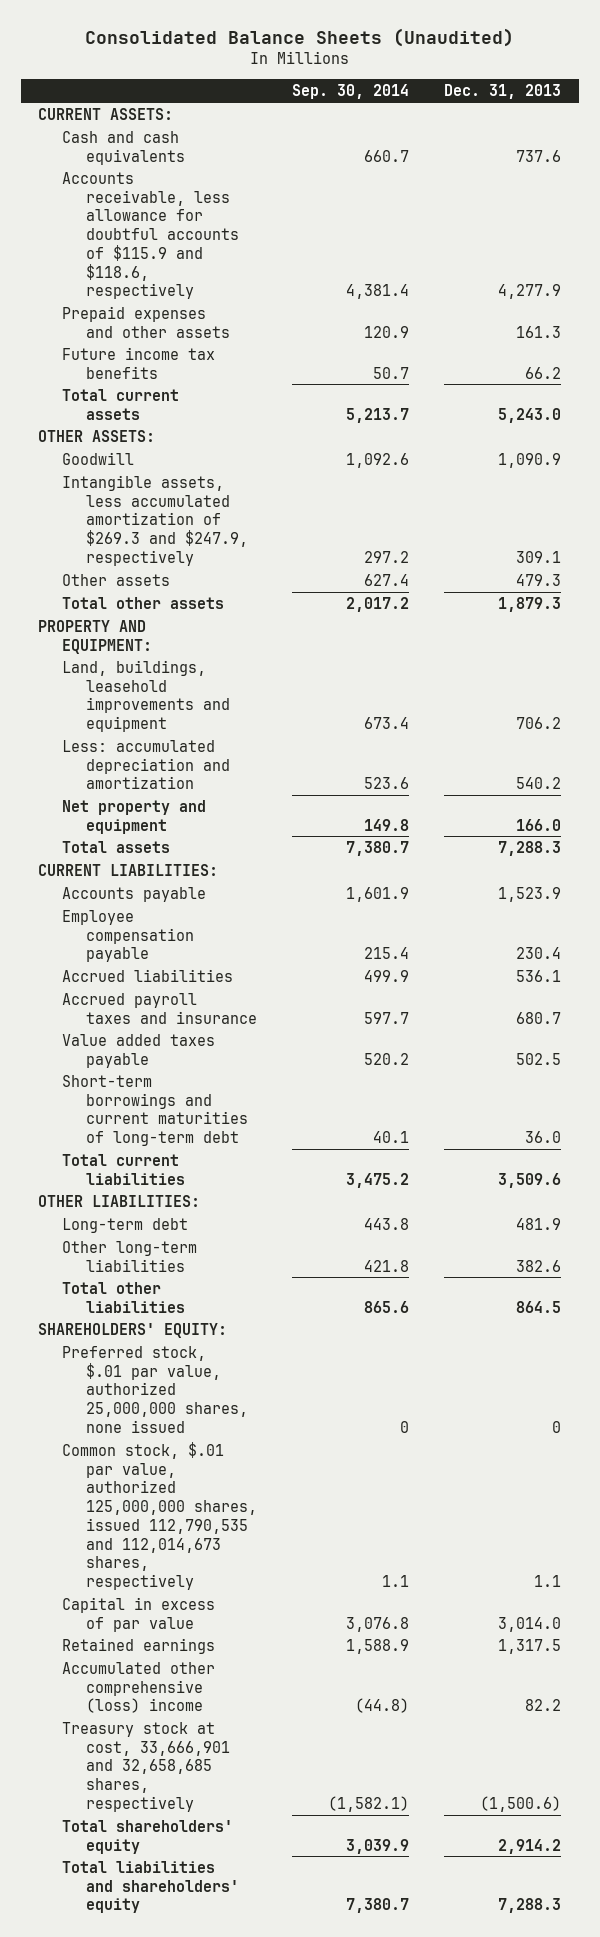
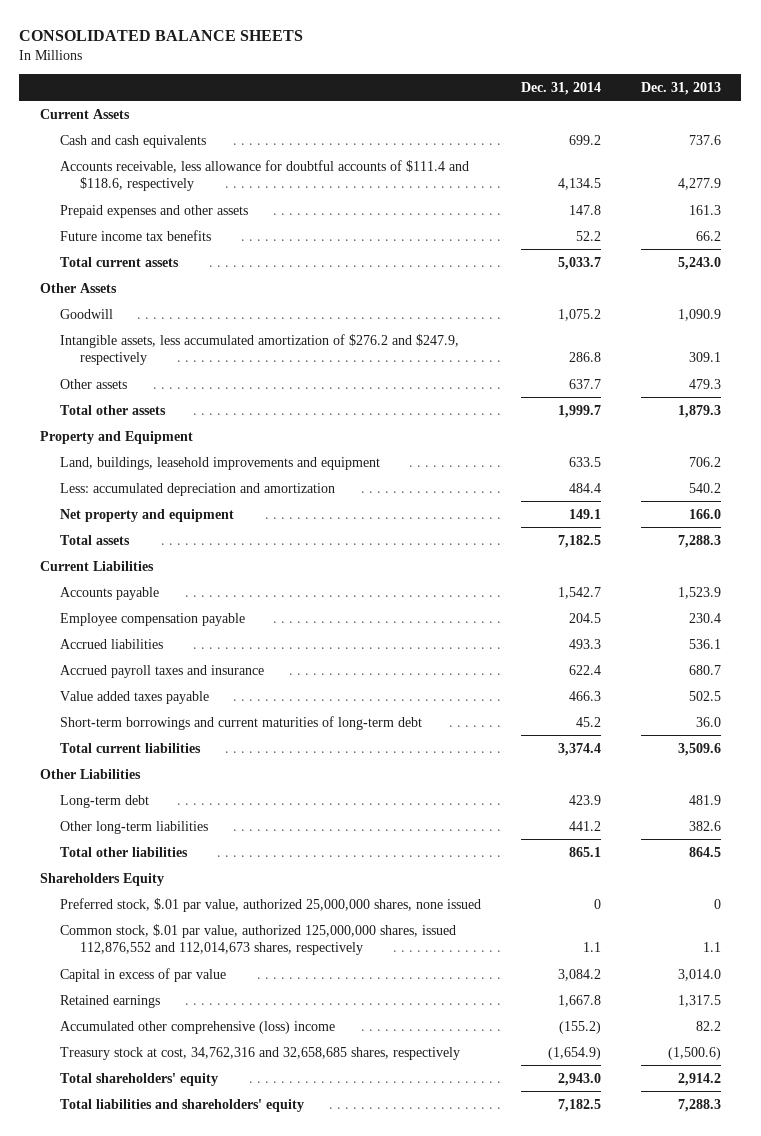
- Consolidated Balance Sheets (Unaudited)
+ CONSOLIDATED BALANCE SHEETS
- | Sep. 30, 2014 | Dec. 31, 2013
+ | Dec. 31, 2014 | Dec. 31, 2013
- CURRENT ASSETS:
+ Current Assets
- Accounts receivable, less allowance for doubtful accounts of $115.9 and $118.6, respectively | 4,381.4 | 4,277.9
+ Accounts receivable, less allowance for doubtful accounts of $111.4 and $118.6, respectively | 4,134.5 | 4,277.9
- OTHER ASSETS:
+ Other Assets
- Intangible assets, less accumulated amortization of $269.3 and $247.9, respectively | 297.2 | 309.1
+ Intangible assets, less accumulated amortization of $276.2 and $247.9, respectively | 286.8 | 309.1
- PROPERTY AND EQUIPMENT:
+ Property and Equipment
- CURRENT LIABILITIES:
+ Current Liabilities
- OTHER LIABILITIES:
+ Other Liabilities
- SHAREHOLDERS' EQUITY:
+ Shareholders Equity
- Common stock, $.01 par value, authorized 125,000,000 shares, issued 112,790,535 and 112,014,673 shares, respectively | 1.1 | 1.1
+ Common stock, $.01 par value, authorized 125,000,000 shares, issued 112,876,552 and 112,014,673 shares, respectively | 1.1 | 1.1
- Treasury stock at cost, 33,666,901 and 32,658,685 shares, respectively | (1,582.1) | (1,500.6)
+ Treasury stock at cost, 34,762,316 and 32,658,685 shares, respectively | (1,654.9) | (1,500.6)

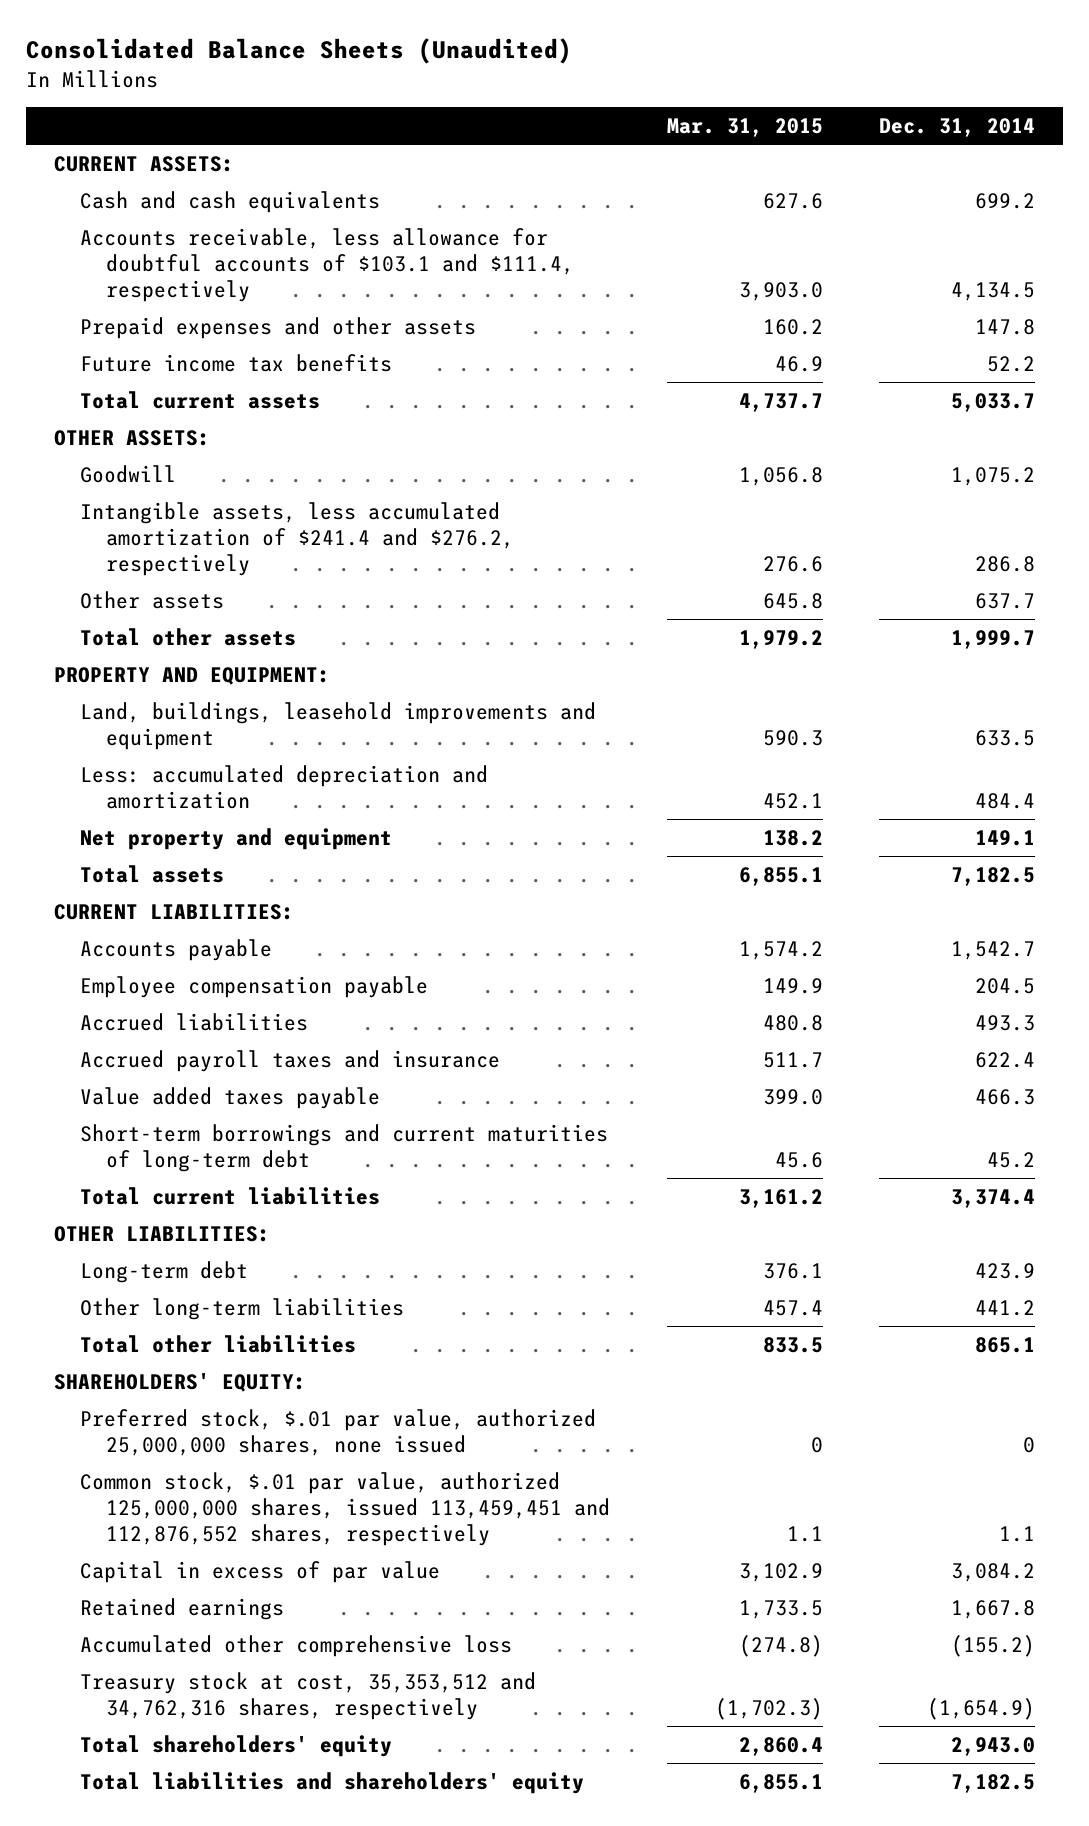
- CONSOLIDATED BALANCE SHEETS
+ Consolidated Balance Sheets (Unaudited)
- | Dec. 31, 2014 | Dec. 31, 2013
+ | Mar. 31, 2015 | Dec. 31, 2014
- Current Assets
+ CURRENT ASSETS:
- Accounts receivable, less allowance for doubtful accounts of $111.4 and $118.6, respectively | 4,134.5 | 4,277.9
+ Accounts receivable, less allowance for doubtful accounts of $103.1 and $111.4, respectively | 3,903.0 | 4,134.5
- Other Assets
+ OTHER ASSETS:
- Intangible assets, less accumulated amortization of $276.2 and $247.9, respectively | 286.8 | 309.1
+ Intangible assets, less accumulated amortization of $241.4 and $276.2, respectively | 276.6 | 286.8
- Property and Equipment
+ PROPERTY AND EQUIPMENT:
- Current Liabilities
+ CURRENT LIABILITIES:
- Other Liabilities
+ OTHER LIABILITIES:
- Shareholders Equity
+ SHAREHOLDERS' EQUITY:
- Common stock, $.01 par value, authorized 125,000,000 shares, issued 112,876,552 and 112,014,673 shares, respectively | 1.1 | 1.1
+ Common stock, $.01 par value, authorized 125,000,000 shares, issued 113,459,451 and 112,876,552 shares, respectively | 1.1 | 1.1
- Accumulated other comprehensive (loss) income | (155.2) | 82.2
- Treasury stock at cost, 34,762,316 and 32,658,685 shares, respectively | (1,654.9) | (1,500.6)
+ Accumulated other comprehensive loss | (274.8) | (155.2)
+ Treasury stock at cost, 35,353,512 and 34,762,316 shares, respectively | (1,702.3) | (1,654.9)

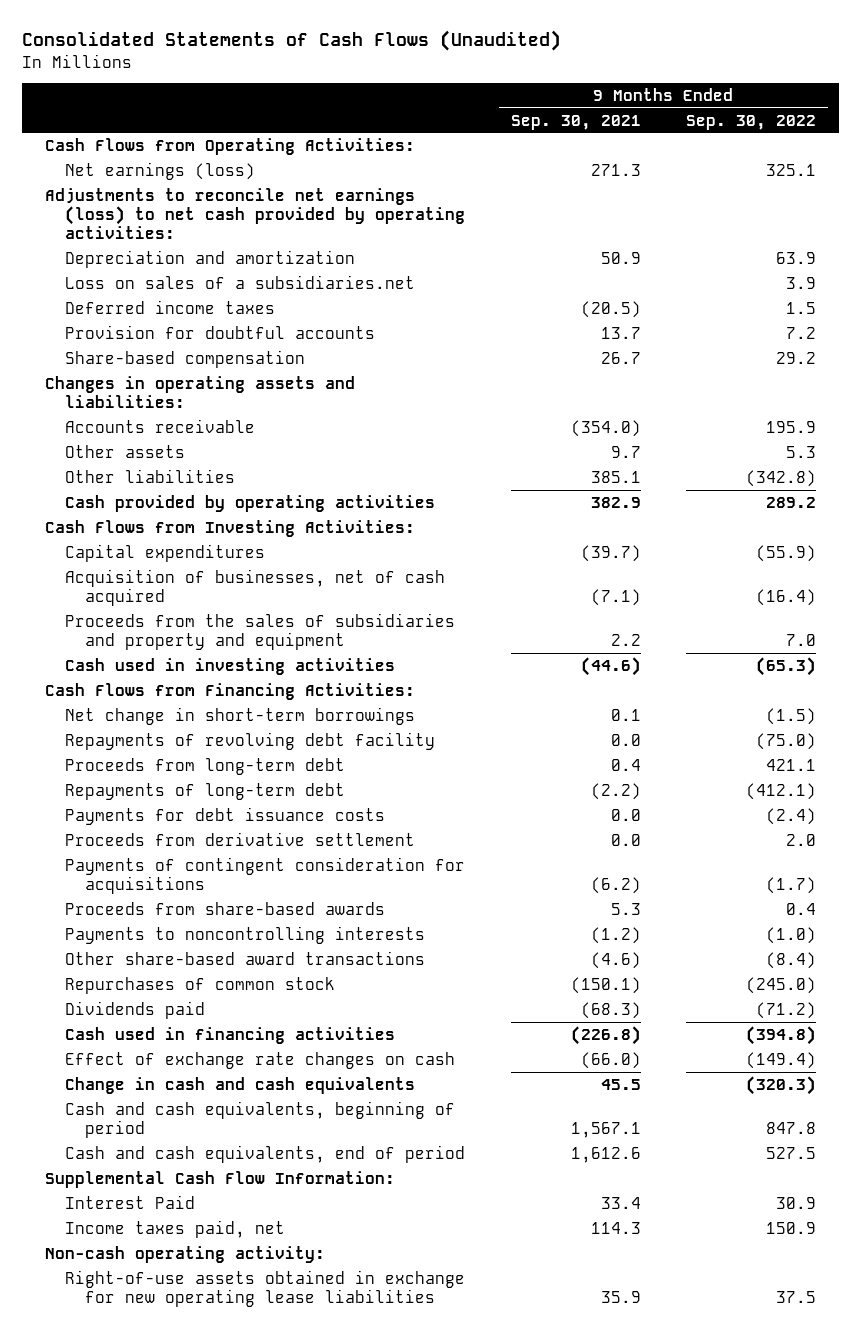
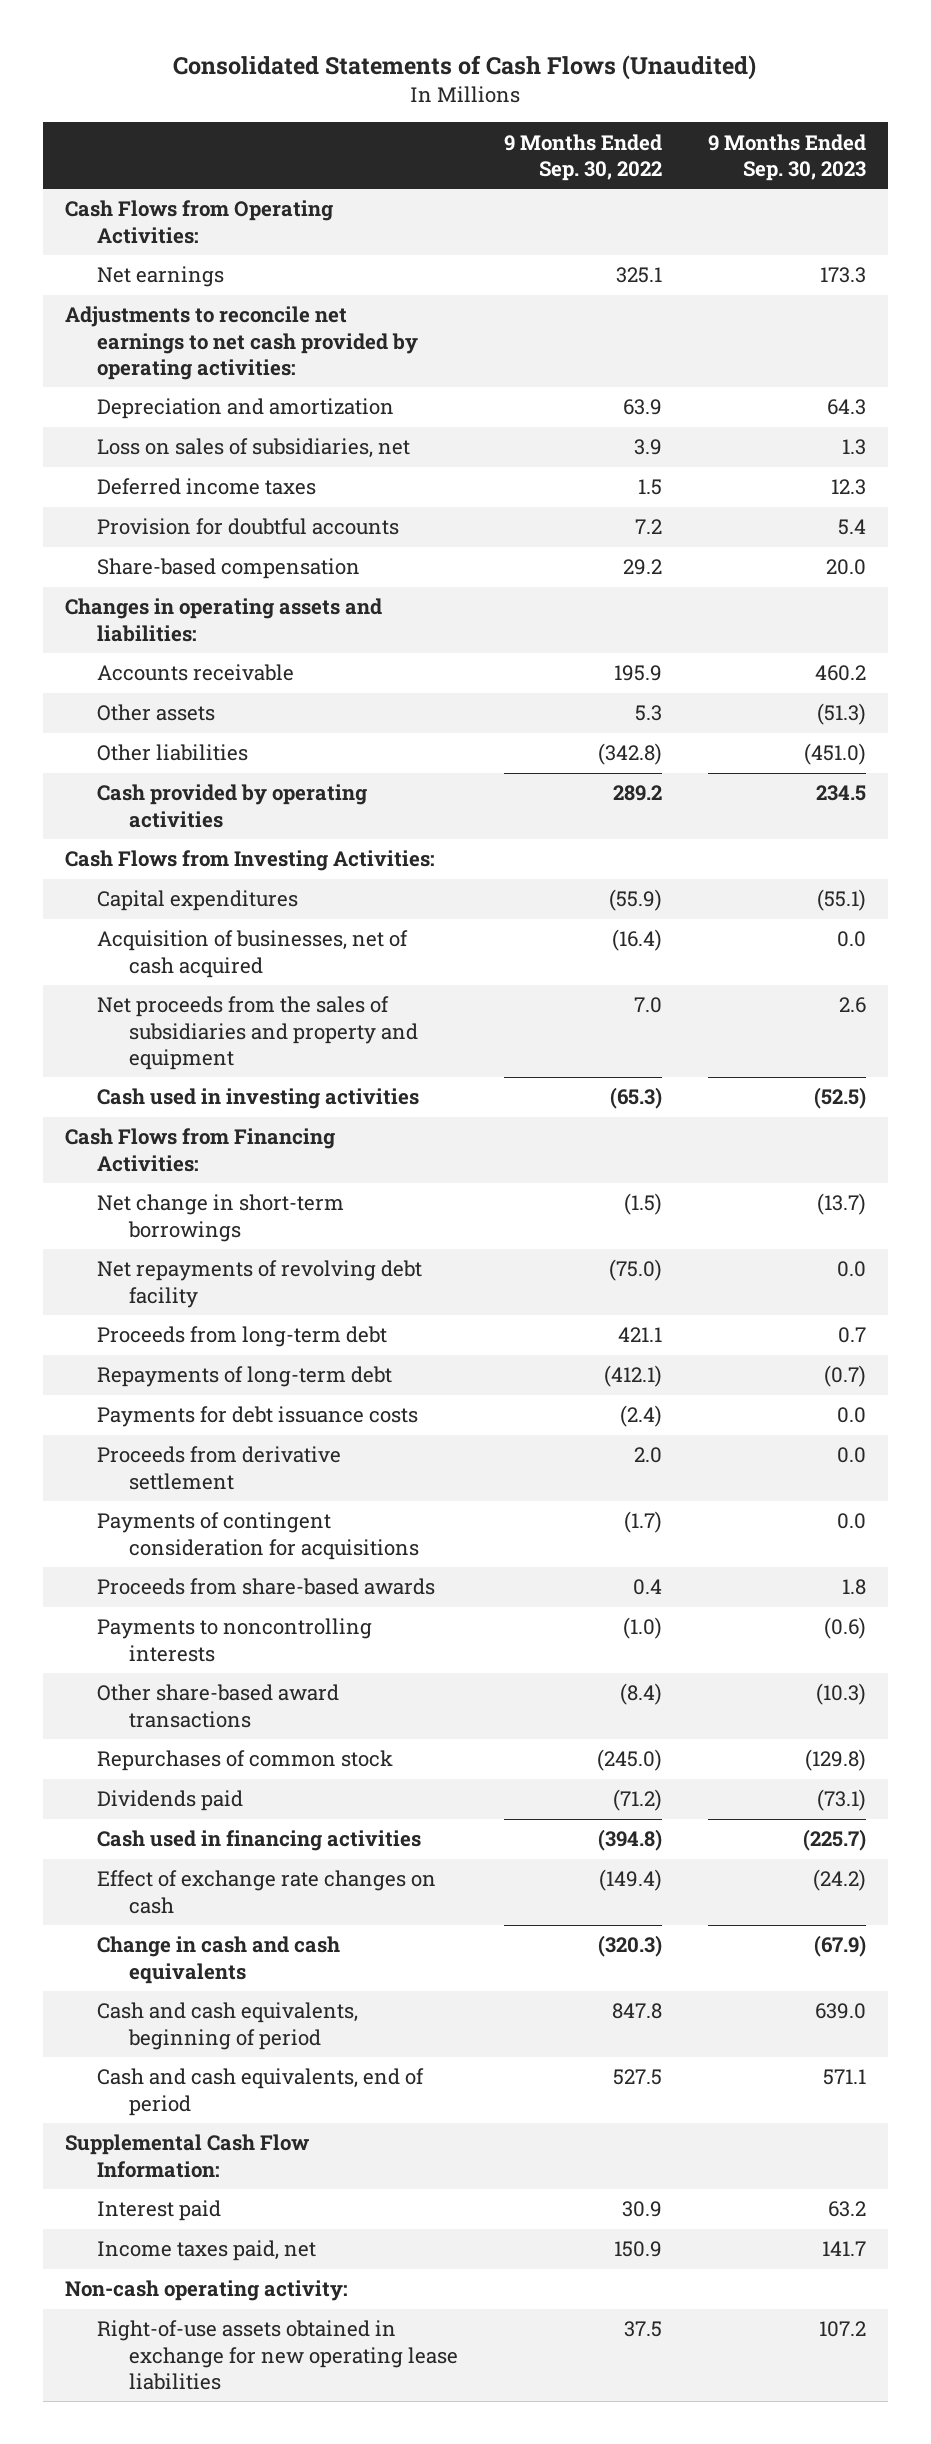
- | 9 Months Ended Sep. 30, 2021 | 9 Months Ended Sep. 30, 2022
+ | 9 Months Ended Sep. 30, 2022 | 9 Months Ended Sep. 30, 2023
- Net earnings (loss) | 271.3 | 325.1
- Adjustments to reconcile net earnings (loss) to net cash provided by operating activities:
+ Net earnings | 325.1 | 173.3
+ Adjustments to reconcile net earnings to net cash provided by operating activities:
- Loss on sales of a subsidiaries.net | | 3.9
+ Loss on sales of subsidiaries, net | 3.9 | 1.3
- Proceeds from the sales of subsidiaries and property and equipment | 2.2 | 7.0
+ Net proceeds from the sales of subsidiaries and property and equipment | 7.0 | 2.6
- Repayments of revolving debt facility | 0.0 | (75.0)
+ Net repayments of revolving debt facility | (75.0) | 0.0
- Interest Paid | 33.4 | 30.9
+ Interest paid | 30.9 | 63.2

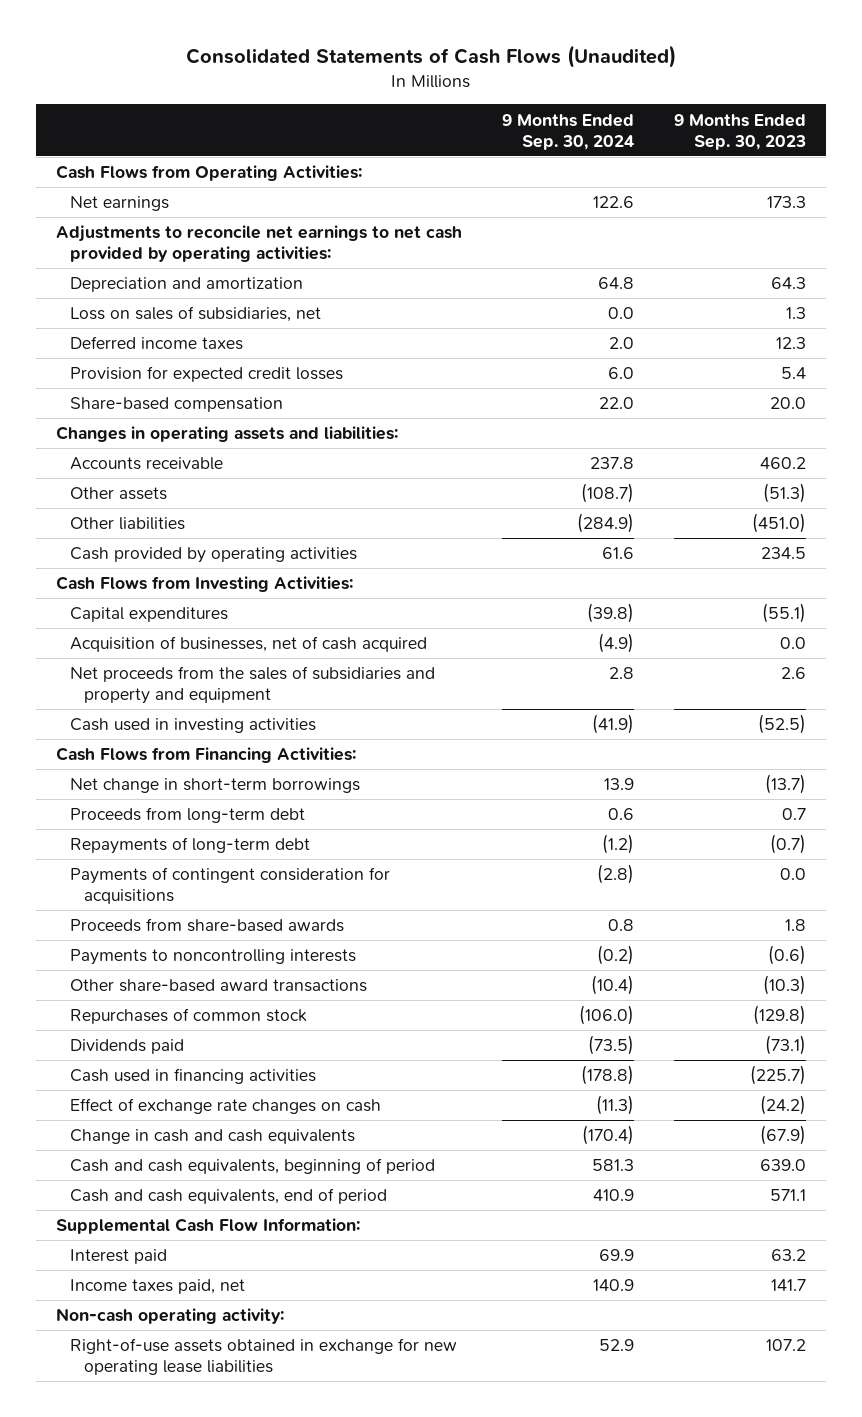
- | 9 Months Ended Sep. 30, 2022 | 9 Months Ended Sep. 30, 2023
+ | 9 Months Ended Sep. 30, 2024 | 9 Months Ended Sep. 30, 2023
- Provision for doubtful accounts | 7.2 | 5.4
+ Provision for expected credit losses | 6.0 | 5.4
- Net repayments of revolving debt facility | (75.0) | 0.0
- Payments for debt issuance costs | (2.4) | 0.0
- Proceeds from derivative settlement | 2.0 | 0.0

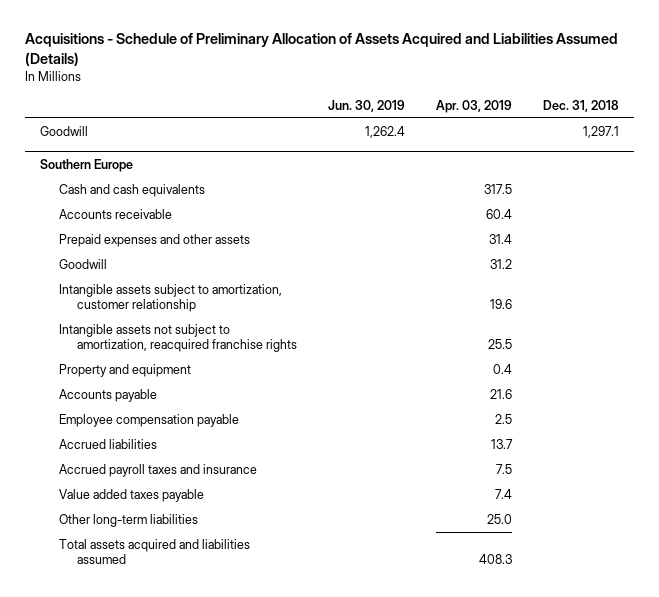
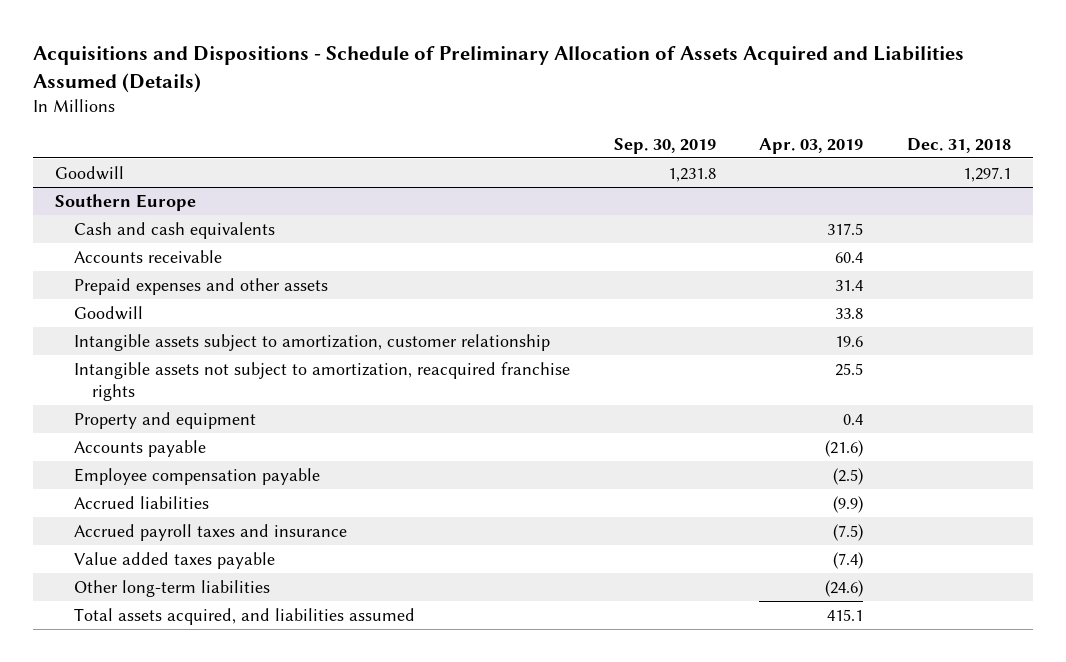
- Acquisitions - Schedule of Preliminary Allocation of Assets Acquired and Liabilities Assumed (Details)
+ Acquisitions and Dispositions - Schedule of Preliminary Allocation of Assets Acquired and Liabilities Assumed (Details)
- | Jun. 30, 2019 | Apr. 03, 2019 | Dec. 31, 2018
+ | Sep. 30, 2019 | Apr. 03, 2019 | Dec. 31, 2018
@ Southern Europe
- Goodwill | | 31.2 |
+ Goodwill | | 33.8 |
- Accounts payable | | 21.6 |
- Employee compensation payable | | 2.5 |
- Accrued liabilities | | 13.7 |
- Accrued payroll taxes and insurance | | 7.5 |
- Value added taxes payable | | 7.4 |
- Other long-term liabilities | | 25.0 |
- Total assets acquired and liabilities assumed | | 408.3 |
+ Accounts payable | | (21.6) |
+ Employee compensation payable | | (2.5) |
+ Accrued liabilities | | (9.9) |
+ Accrued payroll taxes and insurance | | (7.5) |
+ Value added taxes payable | | (7.4) |
+ Other long-term liabilities | | (24.6) |
+ Total assets acquired, and liabilities assumed | | 415.1 |

